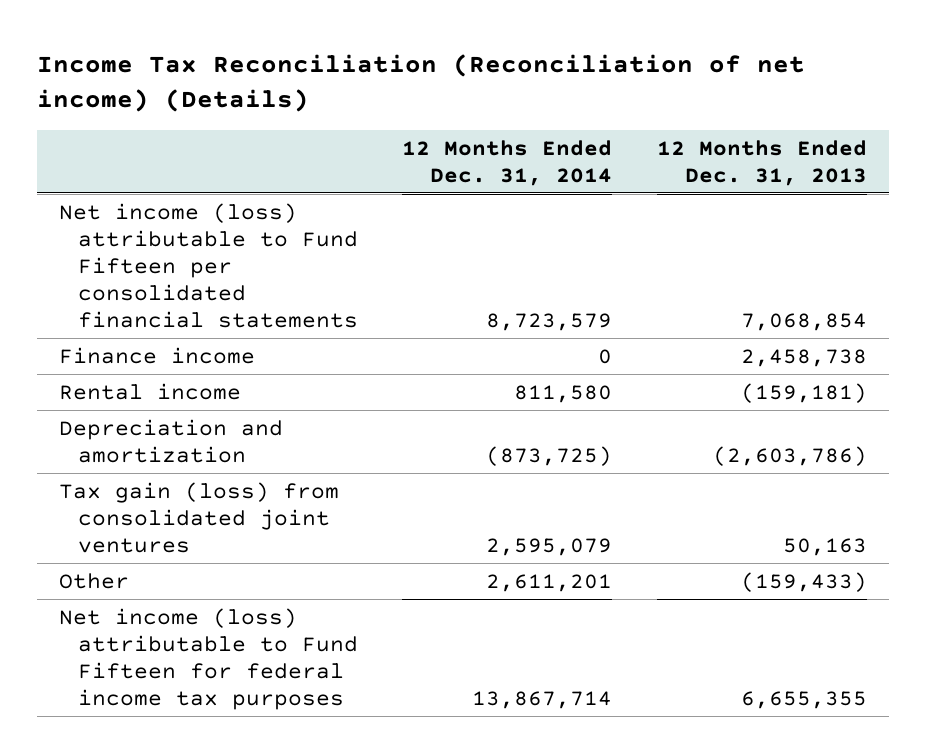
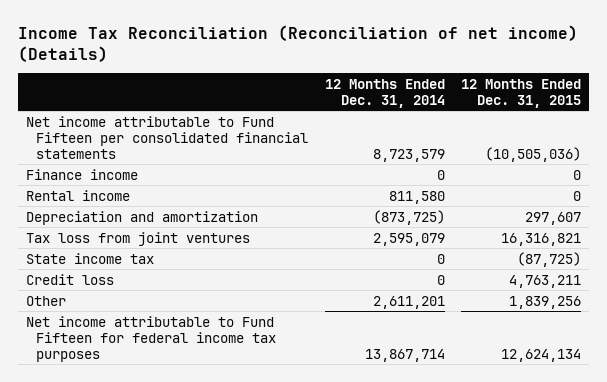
- | 12 Months Ended Dec. 31, 2014 | 12 Months Ended Dec. 31, 2013
+ | 12 Months Ended Dec. 31, 2014 | 12 Months Ended Dec. 31, 2015
- Net income (loss) attributable to Fund Fifteen per consolidated financial statements | 8,723,579 | 7,068,854
+ Net income attributable to Fund Fifteen per consolidated financial statements | 8,723,579 | (10,505,036)
- Tax gain (loss) from consolidated joint ventures | 2,595,079 | 50,163
+ Tax loss from joint ventures | 2,595,079 | 16,316,821
+ State income tax | 0 | (87,725)
+ Credit loss | 0 | 4,763,211
- Net income (loss) attributable to Fund Fifteen for federal income tax purposes | 13,867,714 | 6,655,355
+ Net income attributable to Fund Fifteen for federal income tax purposes | 13,867,714 | 12,624,134

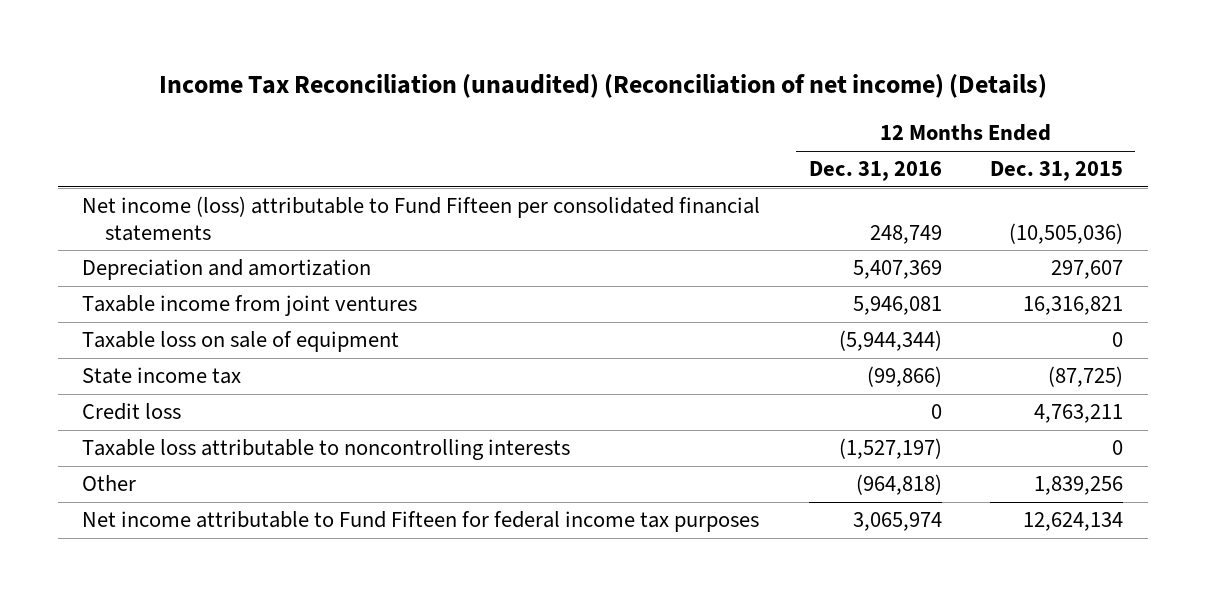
- Income Tax Reconciliation (Reconciliation of net income) (Details)
+ Income Tax Reconciliation (unaudited) (Reconciliation of net income) (Details)
- | 12 Months Ended Dec. 31, 2014 | 12 Months Ended Dec. 31, 2015
+ | 12 Months Ended Dec. 31, 2016 | 12 Months Ended Dec. 31, 2015
- Net income attributable to Fund Fifteen per consolidated financial statements | 8,723,579 | (10,505,036)
- Finance income | 0 | 0
- Rental income | 811,580 | 0
+ Net income (loss) attributable to Fund Fifteen per consolidated financial statements | 248,749 | (10,505,036)
- Tax loss from joint ventures | 2,595,079 | 16,316,821
+ Taxable income from joint ventures | 5,946,081 | 16,316,821
+ Taxable loss on sale of equipment | (5,944,344) | 0
+ Taxable loss attributable to noncontrolling interests | (1,527,197) | 0

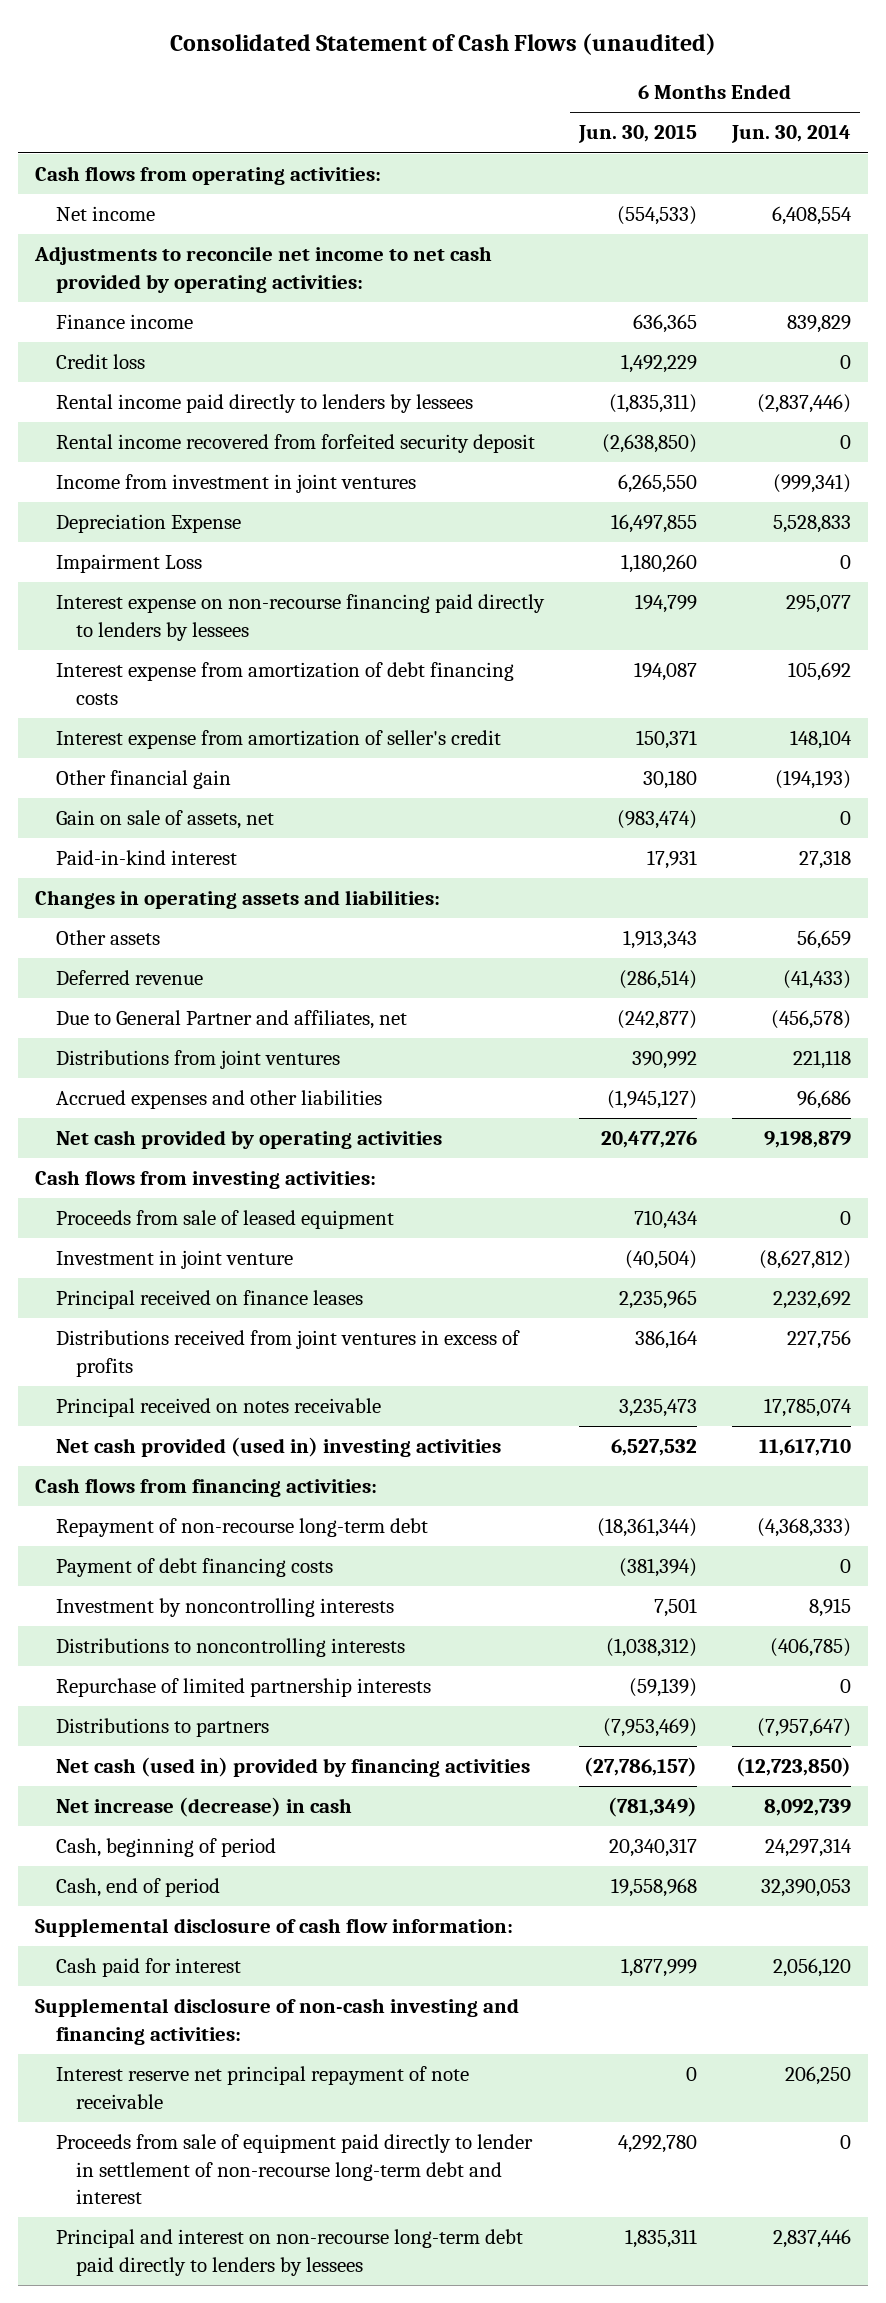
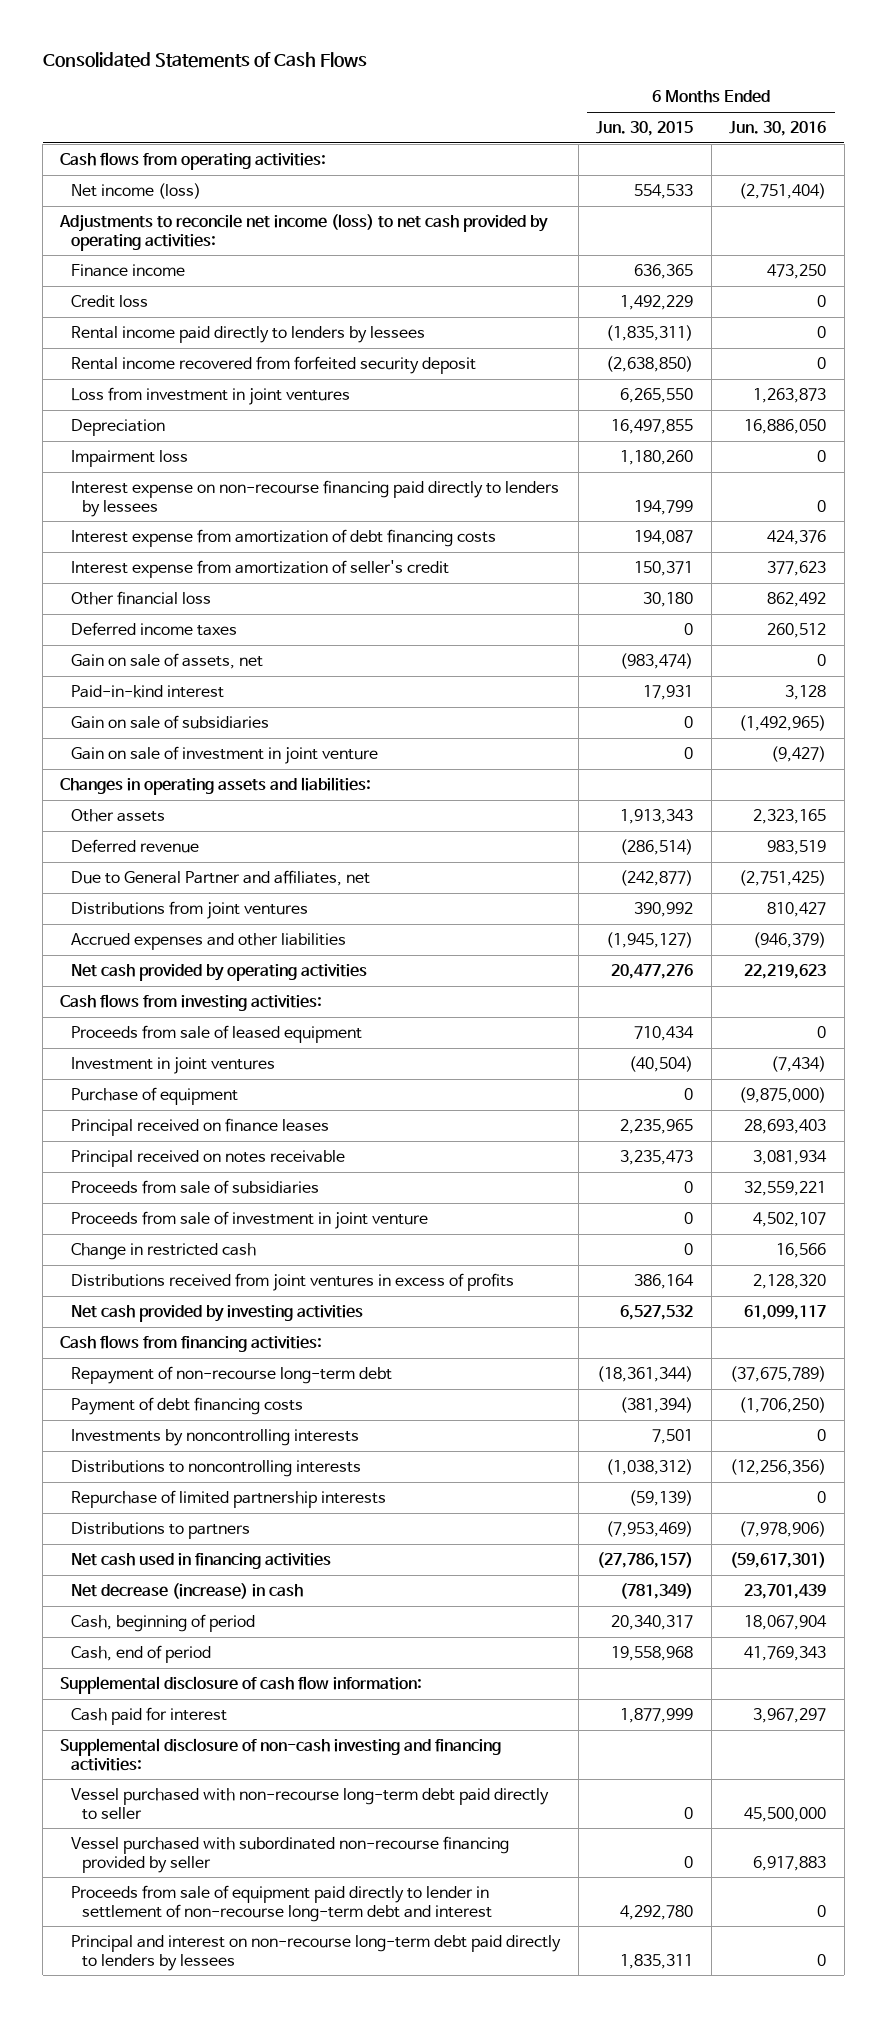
- Consolidated Statement of Cash Flows (unaudited)
+ Consolidated Statements of Cash Flows
- | 6 Months Ended Jun. 30, 2015 | 6 Months Ended Jun. 30, 2014
+ | 6 Months Ended Jun. 30, 2015 | 6 Months Ended Jun. 30, 2016
- Net income | (554,533) | 6,408,554
- Adjustments to reconcile net income to net cash provided by operating activities:
+ Net income (loss) | 554,533 | (2,751,404)
+ Adjustments to reconcile net income (loss) to net cash provided by operating activities:
- Income from investment in joint ventures | 6,265,550 | (999,341)
- Depreciation Expense | 16,497,855 | 5,528,833
- Impairment Loss | 1,180,260 | 0
+ Loss from investment in joint ventures | 6,265,550 | 1,263,873
+ Depreciation | 16,497,855 | 16,886,050
+ Impairment loss | 1,180,260 | 0
- Other financial gain | 30,180 | (194,193)
+ Other financial loss | 30,180 | 862,492
+ Deferred income taxes | 0 | 260,512
+ Gain on sale of subsidiaries | 0 | (1,492,965)
+ Gain on sale of investment in joint venture | 0 | (9,427)
- Investment in joint venture | (40,504) | (8,627,812)
+ Investment in joint ventures | (40,504) | (7,434)
+ Purchase of equipment | 0 | (9,875,000)
- Net cash provided (used in) investing activities | 6,527,532 | 11,617,710
+ Proceeds from sale of subsidiaries | 0 | 32,559,221
+ Proceeds from sale of investment in joint venture | 0 | 4,502,107
+ Change in restricted cash | 0 | 16,566
moved down: Distributions received from joint ventures in excess of profits | 386,164 | 2,128,320
+ Net cash provided by investing activities | 6,527,532 | 61,099,117
- Investment by noncontrolling interests | 7,501 | 8,915
+ Investments by noncontrolling interests | 7,501 | 0
- Net cash (used in) provided by financing activities | (27,786,157) | (12,723,850)
- Net increase (decrease) in cash | (781,349) | 8,092,739
+ Net cash used in financing activities | (27,786,157) | (59,617,301)
+ Net decrease (increase) in cash | (781,349) | 23,701,439
- Interest reserve net principal repayment of note receivable | 0 | 206,250
+ Vessel purchased with non-recourse long-term debt paid directly to seller | 0 | 45,500,000
+ Vessel purchased with subordinated non-recourse financing provided by seller | 0 | 6,917,883

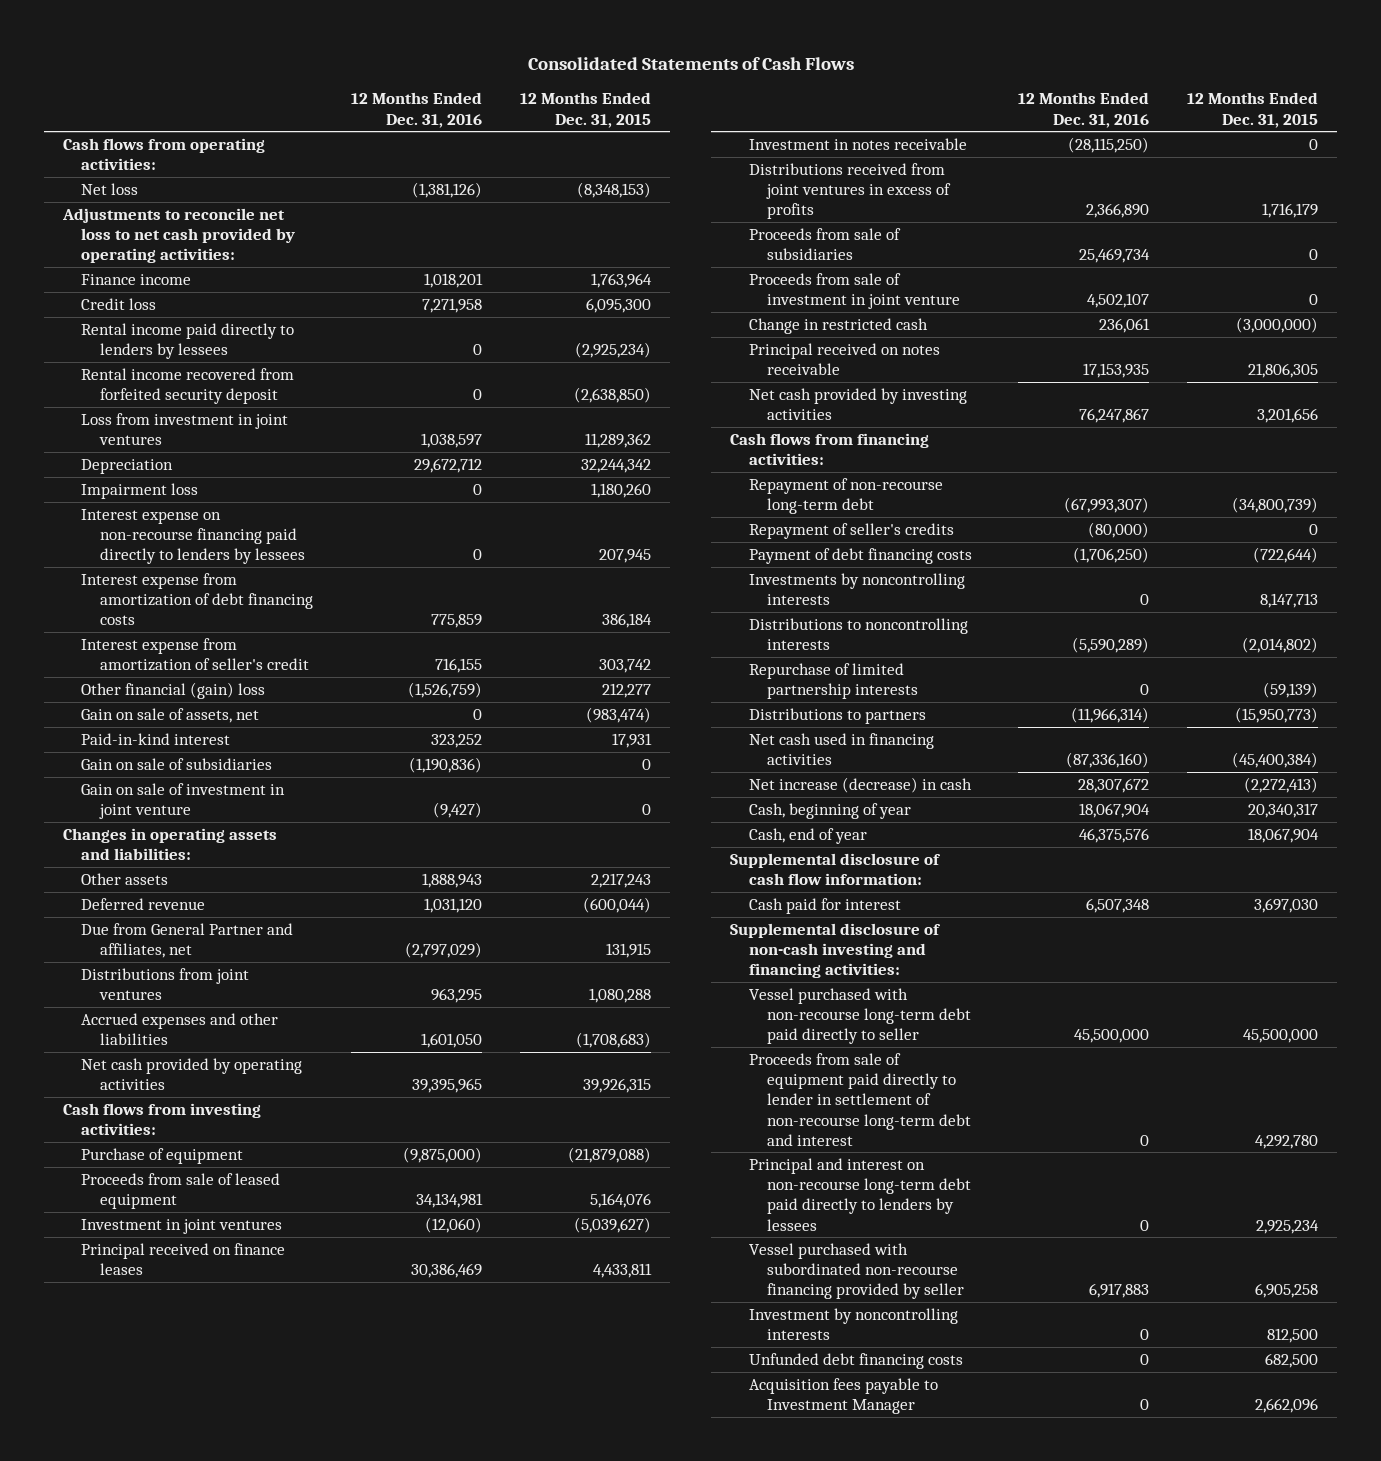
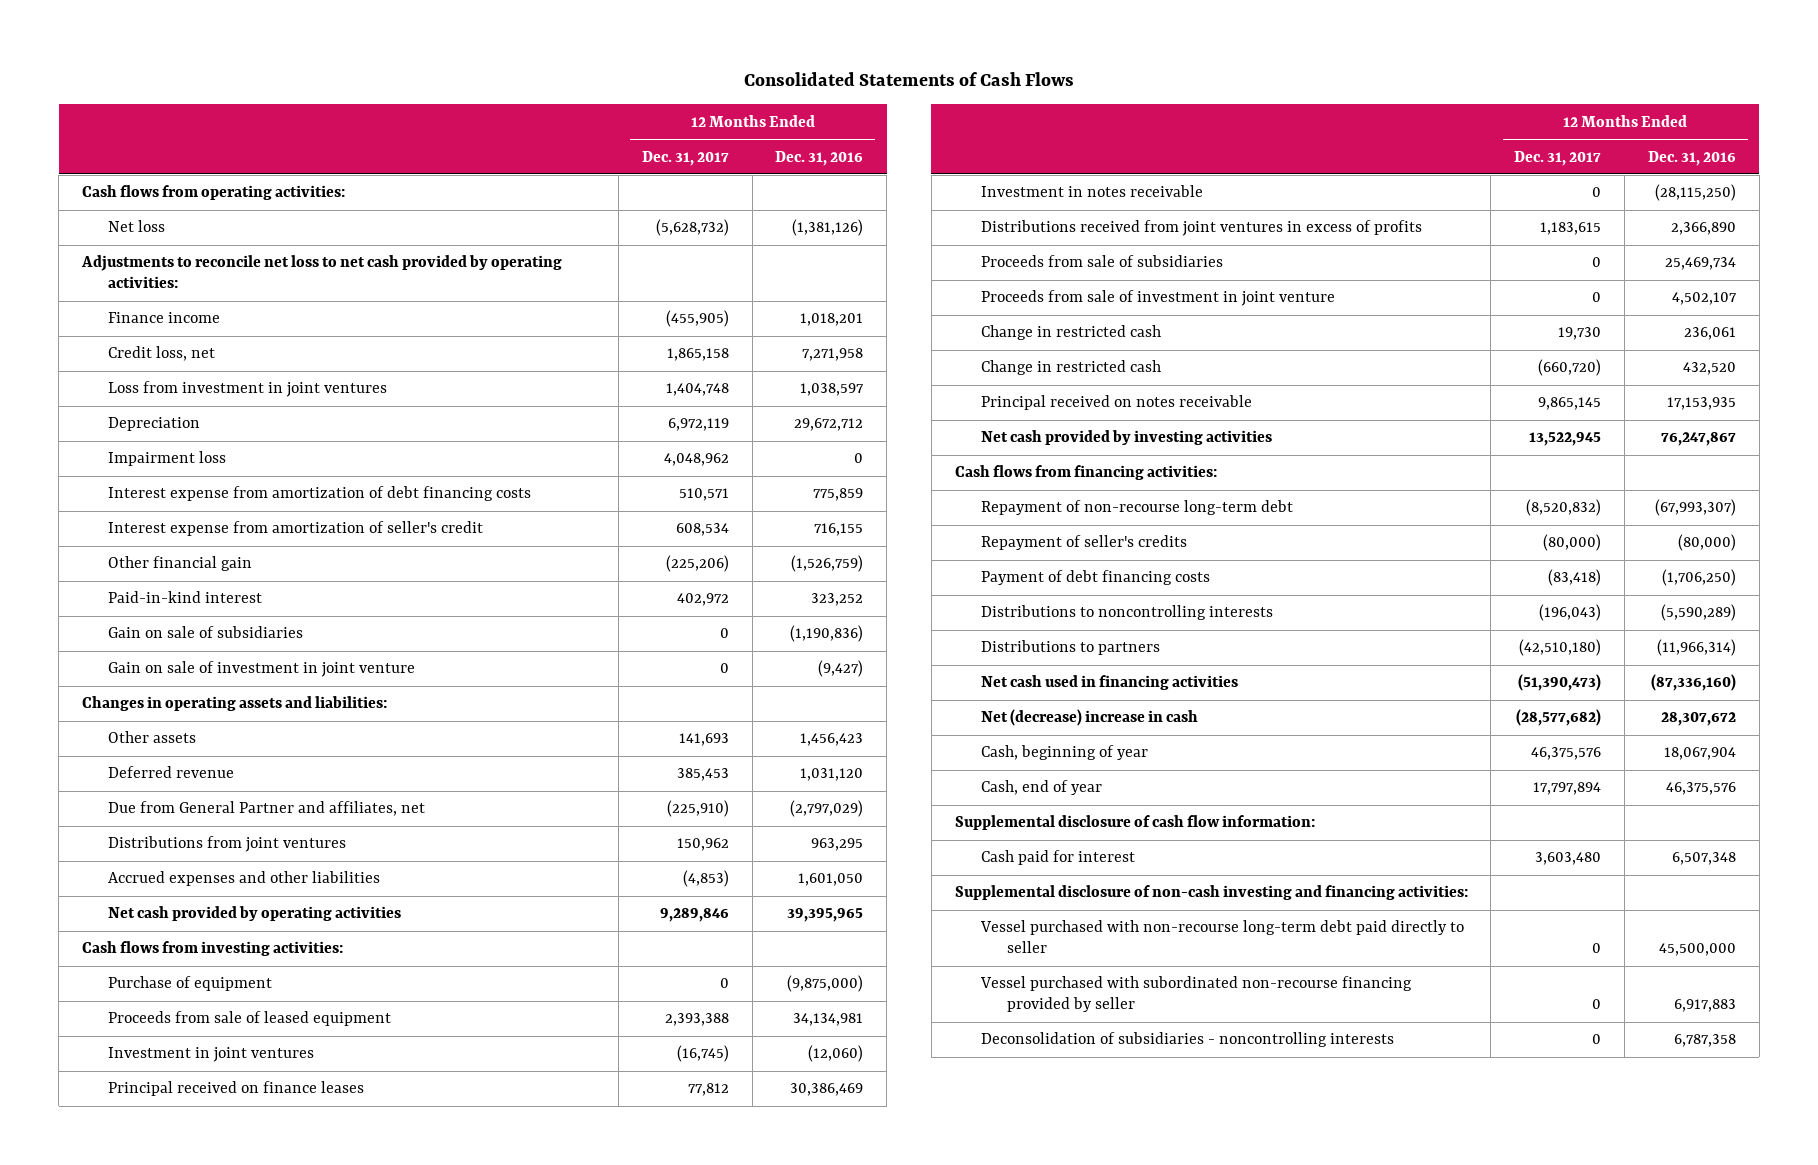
- | 12 Months Ended Dec. 31, 2016 | 12 Months Ended Dec. 31, 2015
+ | 12 Months Ended Dec. 31, 2017 | 12 Months Ended Dec. 31, 2016
- Credit loss | 7,271,958 | 6,095,300
- Rental income paid directly to lenders by lessees | 0 | (2,925,234)
- Rental income recovered from forfeited security deposit | 0 | (2,638,850)
+ Credit loss, net | 1,865,158 | 7,271,958
- Interest expense on non-recourse financing paid directly to lenders by lessees | 0 | 207,945
- Other financial (gain) loss | (1,526,759) | 212,277
- Gain on sale of assets, net | 0 | (983,474)
+ Other financial gain | (225,206) | (1,526,759)
- Other assets | 1,888,943 | 2,217,243
+ Other assets | 141,693 | 1,456,423
+ Change in restricted cash | (660,720) | 432,520
- Investments by noncontrolling interests | 0 | 8,147,713
- Repurchase of limited partnership interests | 0 | (59,139)
- Net increase (decrease) in cash | 28,307,672 | (2,272,413)
+ Net (decrease) increase in cash | (28,577,682) | 28,307,672
- Proceeds from sale of equipment paid directly to lender in settlement of non-recourse long-term debt and interest | 0 | 4,292,780
- Principal and interest on non-recourse long-term debt paid directly to lenders by lessees | 0 | 2,925,234
- Investment by noncontrolling interests | 0 | 812,500
- Unfunded debt financing costs | 0 | 682,500
- Acquisition fees payable to Investment Manager | 0 | 2,662,096
+ Deconsolidation of subsidiaries - noncontrolling interests | 0 | 6,787,358

